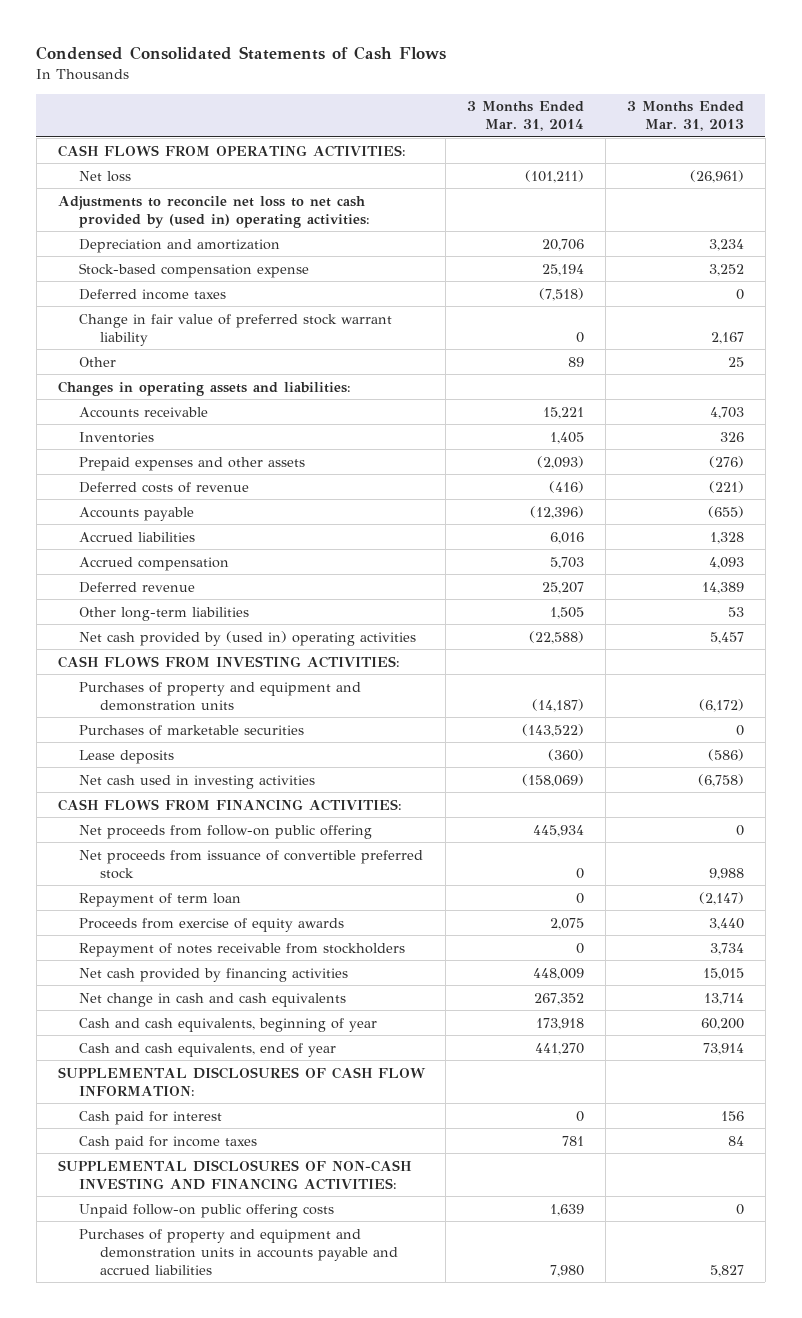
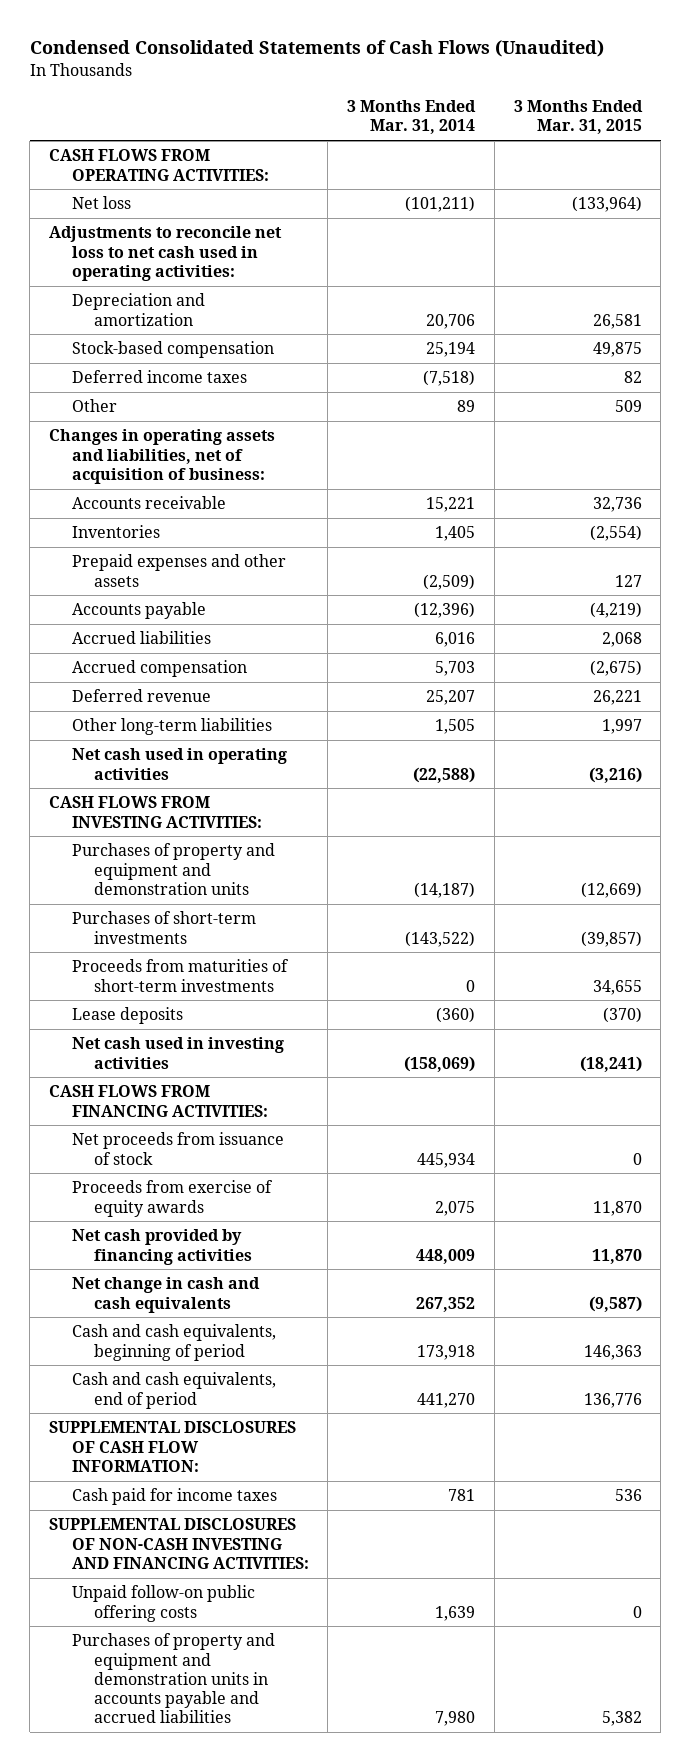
- Condensed Consolidated Statements of Cash Flows
+ Condensed Consolidated Statements of Cash Flows (Unaudited)
- | 3 Months Ended Mar. 31, 2014 | 3 Months Ended Mar. 31, 2013
+ | 3 Months Ended Mar. 31, 2014 | 3 Months Ended Mar. 31, 2015
- Adjustments to reconcile net loss to net cash provided by (used in) operating activities:
+ Adjustments to reconcile net loss to net cash used in operating activities:
- Stock-based compensation expense | 25,194 | 3,252
+ Stock-based compensation | 25,194 | 49,875
- Change in fair value of preferred stock warrant liability | 0 | 2,167
- Changes in operating assets and liabilities:
+ Changes in operating assets and liabilities, net of acquisition of business:
- Prepaid expenses and other assets | (2,093) | (276)
- Deferred costs of revenue | (416) | (221)
+ Prepaid expenses and other assets | (2,509) | 127
- Net cash provided by (used in) operating activities | (22,588) | 5,457
+ Net cash used in operating activities | (22,588) | (3,216)
- Purchases of marketable securities | (143,522) | 0
+ Purchases of short-term investments | (143,522) | (39,857)
+ Proceeds from maturities of short-term investments | 0 | 34,655
- Net proceeds from follow-on public offering | 445,934 | 0
- Net proceeds from issuance of convertible preferred stock | 0 | 9,988
- Repayment of term loan | 0 | (2,147)
+ Net proceeds from issuance of stock | 445,934 | 0
- Repayment of notes receivable from stockholders | 0 | 3,734
- Cash and cash equivalents, beginning of year | 173,918 | 60,200
- Cash and cash equivalents, end of year | 441,270 | 73,914
+ Cash and cash equivalents, beginning of period | 173,918 | 146,363
+ Cash and cash equivalents, end of period | 441,270 | 136,776
- Cash paid for interest | 0 | 156

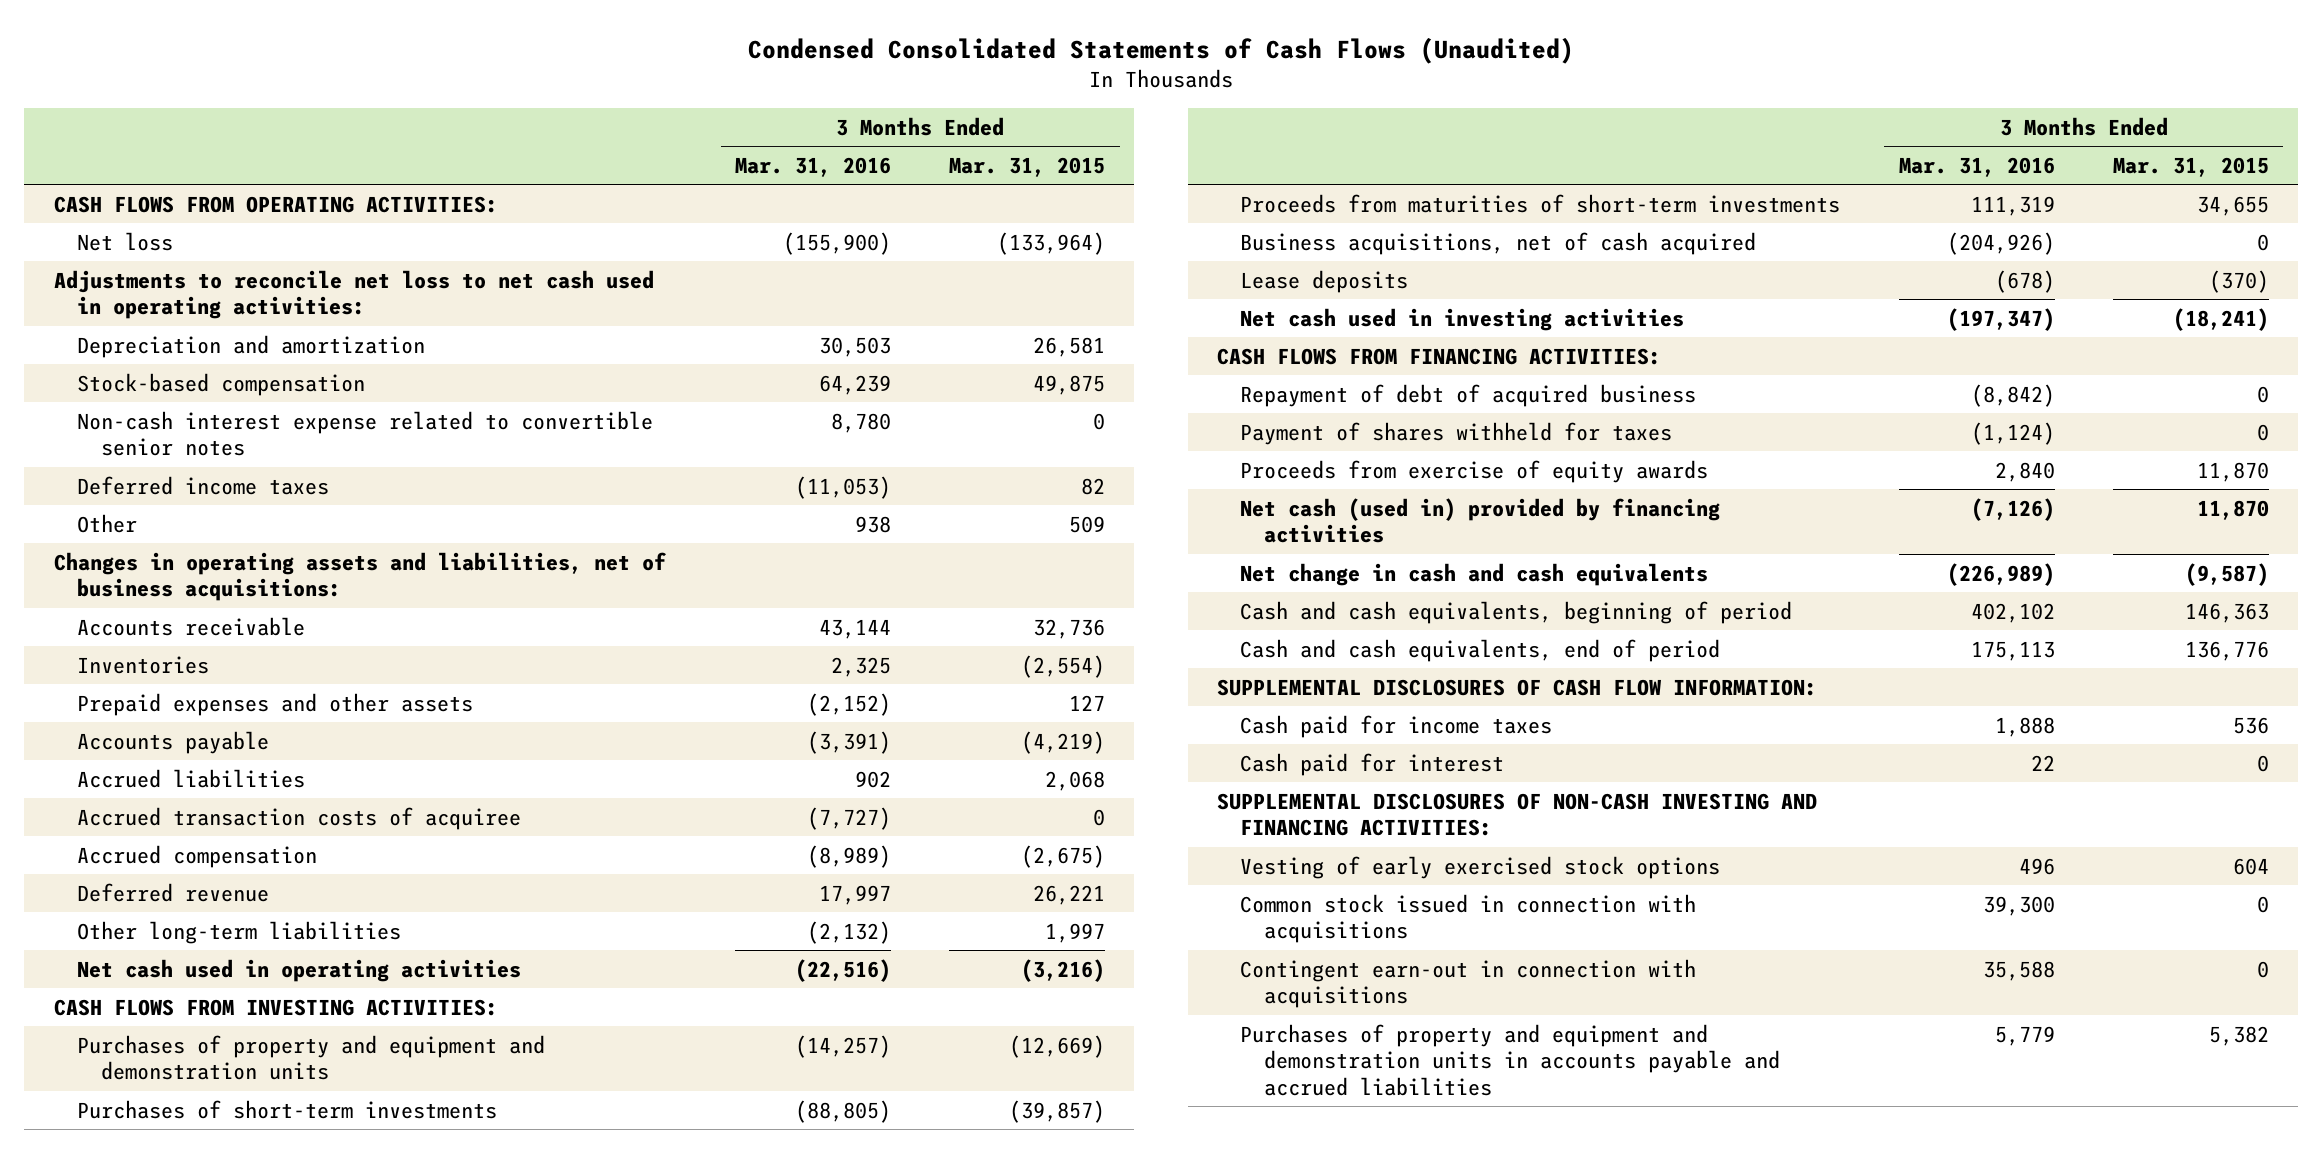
- | 3 Months Ended Mar. 31, 2014 | 3 Months Ended Mar. 31, 2015
+ | 3 Months Ended Mar. 31, 2016 | 3 Months Ended Mar. 31, 2015
+ Non-cash interest expense related to convertible senior notes | 8,780 | 0
- Changes in operating assets and liabilities, net of acquisition of business:
+ Changes in operating assets and liabilities, net of business acquisitions:
+ Accrued transaction costs of acquiree | (7,727) | 0
+ Business acquisitions, net of cash acquired | (204,926) | 0
- Net proceeds from issuance of stock | 445,934 | 0
+ Repayment of debt of acquired business | (8,842) | 0
+ Payment of shares withheld for taxes | (1,124) | 0
- Net cash provided by financing activities | 448,009 | 11,870
+ Net cash (used in) provided by financing activities | (7,126) | 11,870
+ Cash paid for interest | 22 | 0
- Unpaid follow-on public offering costs | 1,639 | 0
+ Vesting of early exercised stock options | 496 | 604
+ Common stock issued in connection with acquisitions | 39,300 | 0
+ Contingent earn-out in connection with acquisitions | 35,588 | 0

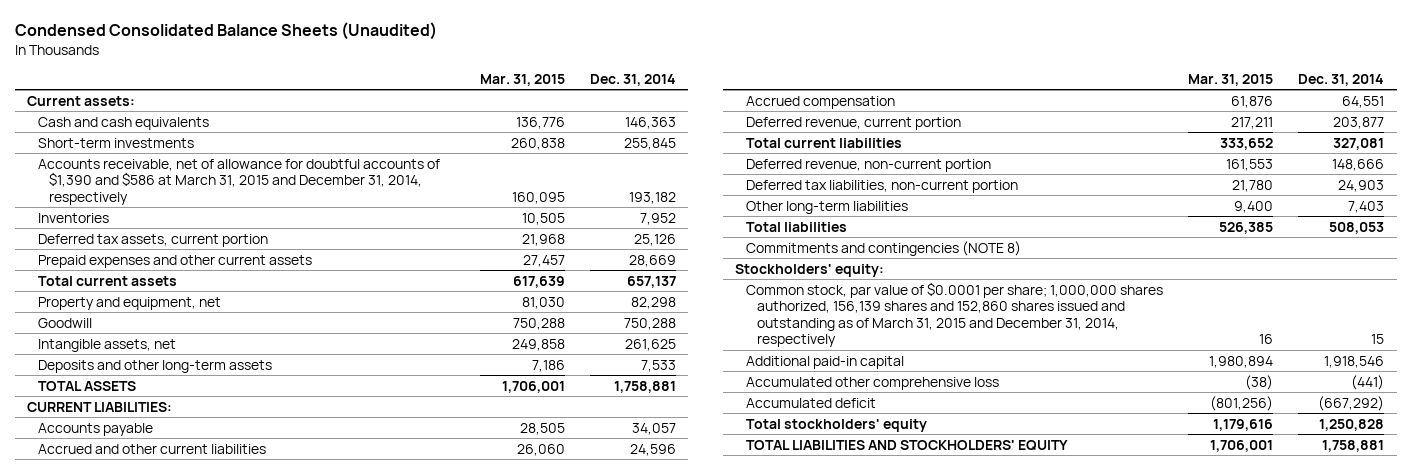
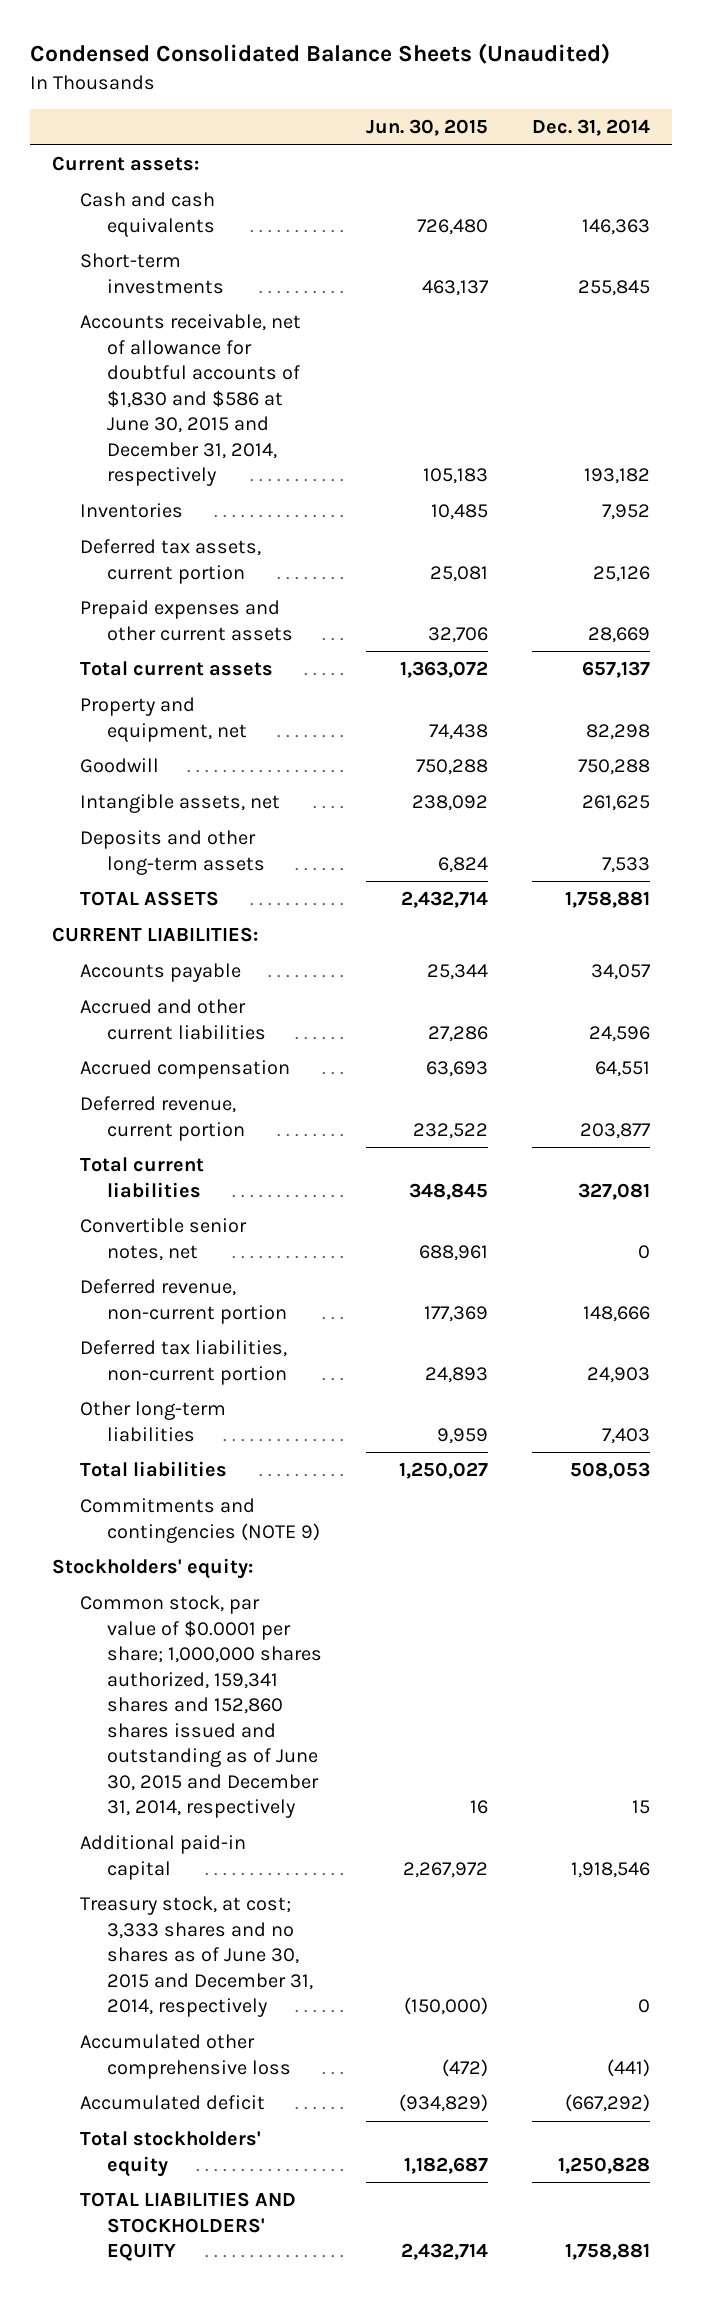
- | Mar. 31, 2015 | Dec. 31, 2014
+ | Jun. 30, 2015 | Dec. 31, 2014
- Accounts receivable, net of allowance for doubtful accounts of $1,390 and $586 at March 31, 2015 and December 31, 2014, respectively | 160,095 | 193,182
+ Accounts receivable, net of allowance for doubtful accounts of $1,830 and $586 at June 30, 2015 and December 31, 2014, respectively | 105,183 | 193,182
+ Convertible senior notes, net | 688,961 | 0
- Commitments and contingencies (NOTE 8)
+ Commitments and contingencies (NOTE 9)
- Common stock, par value of $0.0001 per share; 1,000,000 shares authorized, 156,139 shares and 152,860 shares issued and outstanding as of March 31, 2015 and December 31, 2014, respectively | 16 | 15
+ Common stock, par value of $0.0001 per share; 1,000,000 shares authorized, 159,341 shares and 152,860 shares issued and outstanding as of June 30, 2015 and December 31, 2014, respectively | 16 | 15
+ Treasury stock, at cost; 3,333 shares and no shares as of June 30, 2015 and December 31, 2014, respectively | (150,000) | 0

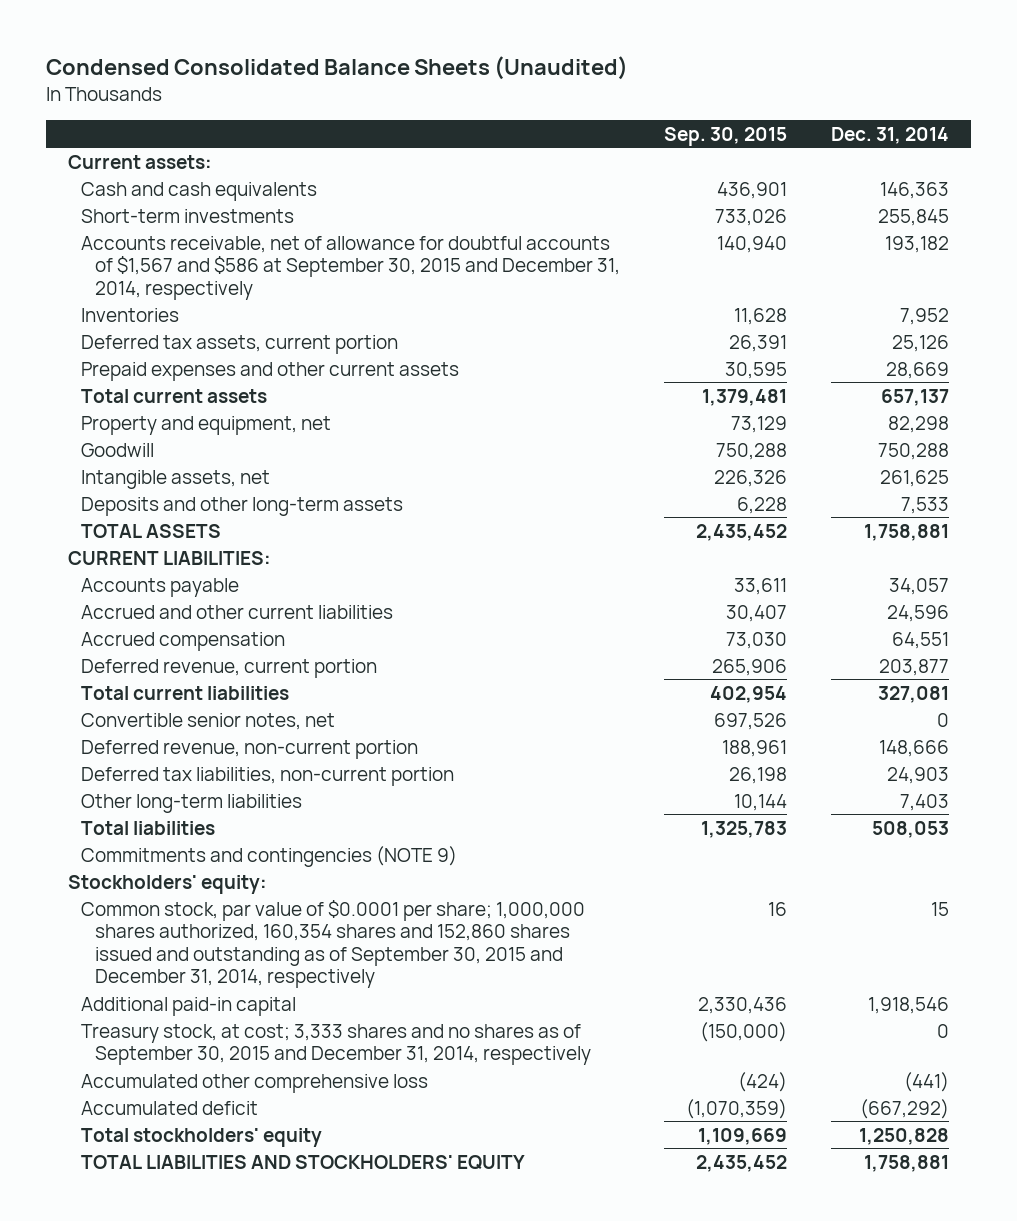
- | Jun. 30, 2015 | Dec. 31, 2014
+ | Sep. 30, 2015 | Dec. 31, 2014
- Accounts receivable, net of allowance for doubtful accounts of $1,830 and $586 at June 30, 2015 and December 31, 2014, respectively | 105,183 | 193,182
+ Accounts receivable, net of allowance for doubtful accounts of $1,567 and $586 at September 30, 2015 and December 31, 2014, respectively | 140,940 | 193,182
- Common stock, par value of $0.0001 per share; 1,000,000 shares authorized, 159,341 shares and 152,860 shares issued and outstanding as of June 30, 2015 and December 31, 2014, respectively | 16 | 15
+ Common stock, par value of $0.0001 per share; 1,000,000 shares authorized, 160,354 shares and 152,860 shares issued and outstanding as of September 30, 2015 and December 31, 2014, respectively | 16 | 15
- Treasury stock, at cost; 3,333 shares and no shares as of June 30, 2015 and December 31, 2014, respectively | (150,000) | 0
+ Treasury stock, at cost; 3,333 shares and no shares as of September 30, 2015 and December 31, 2014, respectively | (150,000) | 0

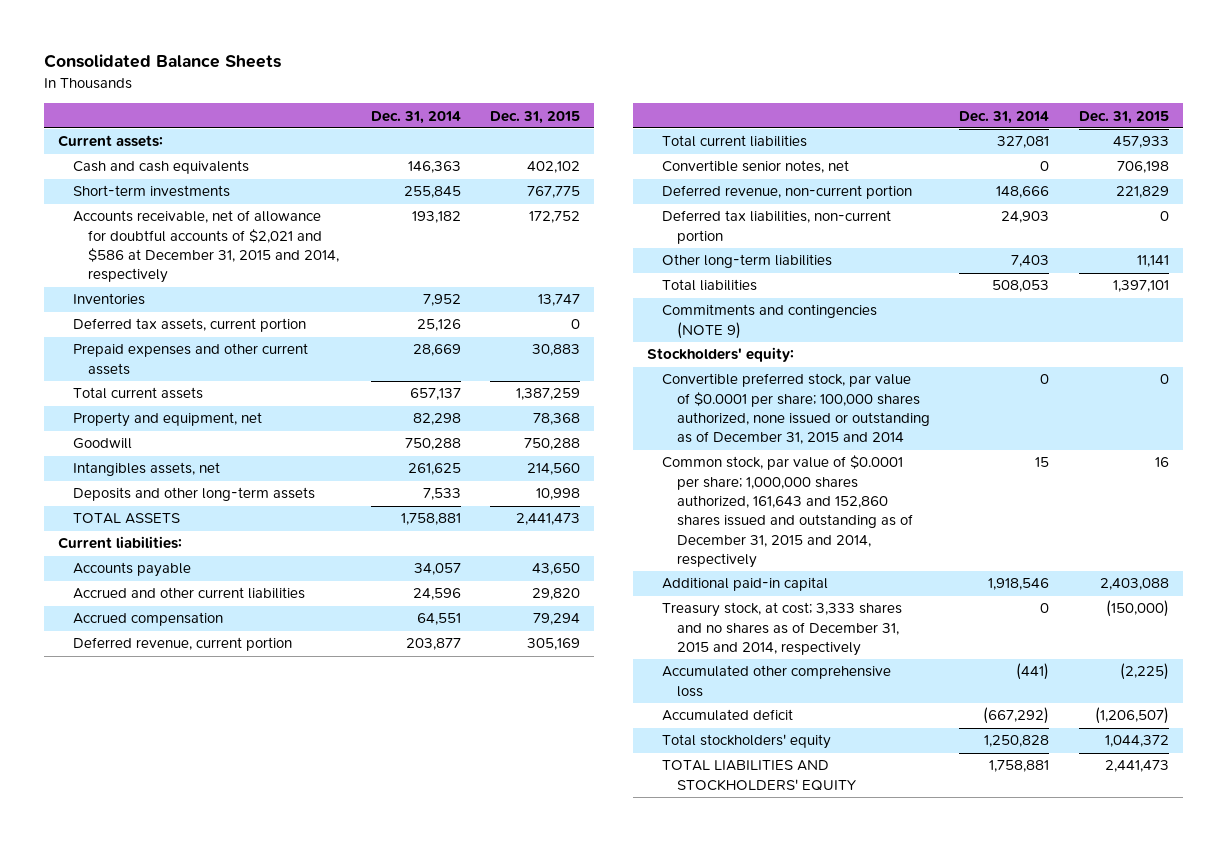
- Condensed Consolidated Balance Sheets (Unaudited)
+ Consolidated Balance Sheets
- | Sep. 30, 2015 | Dec. 31, 2014
+ | Dec. 31, 2014 | Dec. 31, 2015
- Accounts receivable, net of allowance for doubtful accounts of $1,567 and $586 at September 30, 2015 and December 31, 2014, respectively | 140,940 | 193,182
+ Accounts receivable, net of allowance for doubtful accounts of $2,021 and $586 at December 31, 2015 and 2014, respectively | 193,182 | 172,752
- Intangible assets, net | 226,326 | 261,625
+ Intangibles assets, net | 261,625 | 214,560
- CURRENT LIABILITIES:
+ Current liabilities:
- Common stock, par value of $0.0001 per share; 1,000,000 shares authorized, 160,354 shares and 152,860 shares issued and outstanding as of September 30, 2015 and December 31, 2014, respectively | 16 | 15
+ Convertible preferred stock, par value of $0.0001 per share; 100,000 shares authorized, none issued or outstanding as of December 31, 2015 and 2014 | 0 | 0
+ Common stock, par value of $0.0001 per share; 1,000,000 shares authorized, 161,643 and 152,860 shares issued and outstanding as of December 31, 2015 and 2014, respectively | 15 | 16
- Treasury stock, at cost; 3,333 shares and no shares as of September 30, 2015 and December 31, 2014, respectively | (150,000) | 0
+ Treasury stock, at cost; 3,333 shares and no shares as of December 31, 2015 and 2014, respectively | 0 | (150,000)

